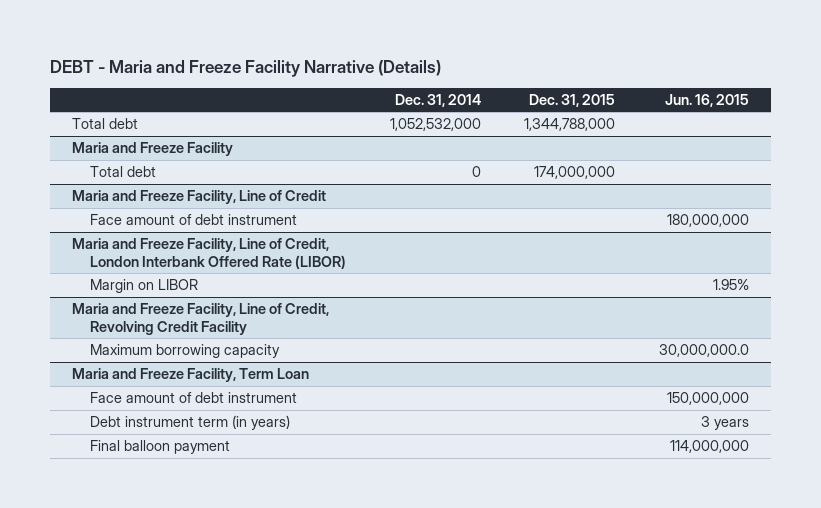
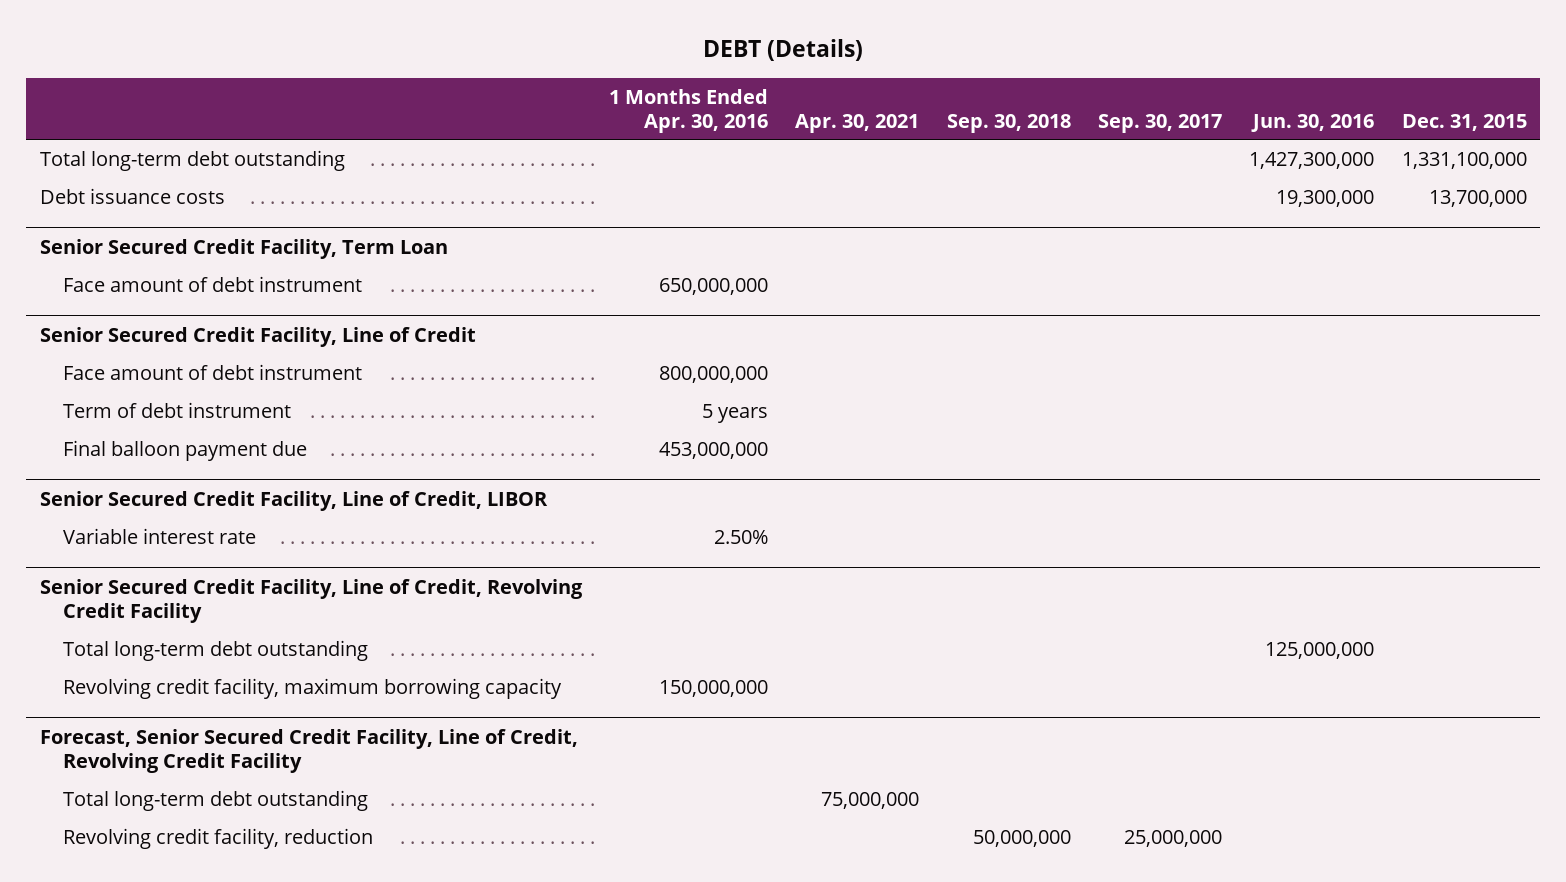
- DEBT - Maria and Freeze Facility Narrative (Details)
+ DEBT (Details)
- | Dec. 31, 2014 | Dec. 31, 2015 | Jun. 16, 2015
+ | 1 Months Ended Apr. 30, 2016 | Apr. 30, 2021 | Sep. 30, 2018 | Sep. 30, 2017 | Jun. 30, 2016 | Dec. 31, 2015
- Total debt | 1,052,532,000 | 1,344,788,000 |
- Maria and Freeze Facility
- Total debt | 0 | 174,000,000 |
- Maria and Freeze Facility, Line of Credit
- Face amount of debt instrument | | | 180,000,000
- Maria and Freeze Facility, Line of Credit, London Interbank Offered Rate (LIBOR)
- Margin on LIBOR | | | 1.95%
- Maria and Freeze Facility, Line of Credit, Revolving Credit Facility
- Maximum borrowing capacity | | | 30,000,000.0
- Maria and Freeze Facility, Term Loan
- Face amount of debt instrument | | | 150,000,000
- Debt instrument term (in years) | | | 3 years
- Final balloon payment | | | 114,000,000
+ Total long-term debt outstanding | | | | | 1,427,300,000 | 1,331,100,000
+ Debt issuance costs | | | | | 19,300,000 | 13,700,000
+ Senior Secured Credit Facility, Term Loan
+ Face amount of debt instrument | 650,000,000 | | | | |
+ Senior Secured Credit Facility, Line of Credit
+ Face amount of debt instrument | 800,000,000 | | | | |
+ Term of debt instrument | 5 years | | | | |
+ Final balloon payment due | 453,000,000 | | | | |
+ Senior Secured Credit Facility, Line of Credit, LIBOR
+ Variable interest rate | 2.50% | | | | |
+ Senior Secured Credit Facility, Line of Credit, Revolving Credit Facility
+ Total long-term debt outstanding | | | | | 125,000,000 |
+ Revolving credit facility, maximum borrowing capacity | 150,000,000 | | | | |
+ Forecast, Senior Secured Credit Facility, Line of Credit, Revolving Credit Facility
+ Total long-term debt outstanding | | 75,000,000 | | | |
+ Revolving credit facility, reduction | | | 50,000,000 | 25,000,000 | |

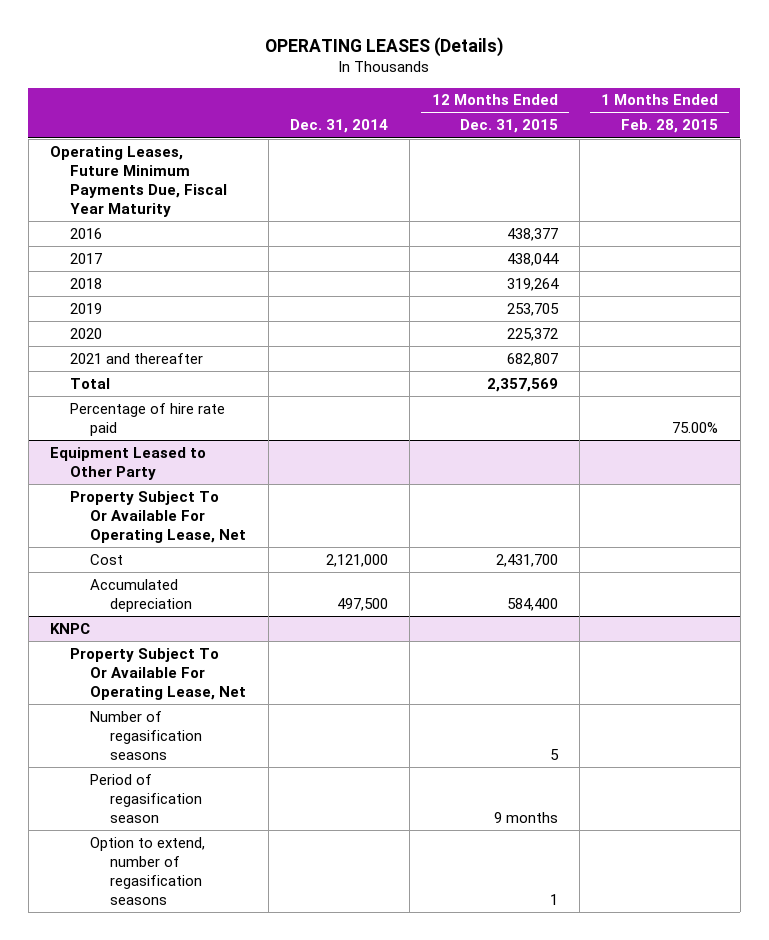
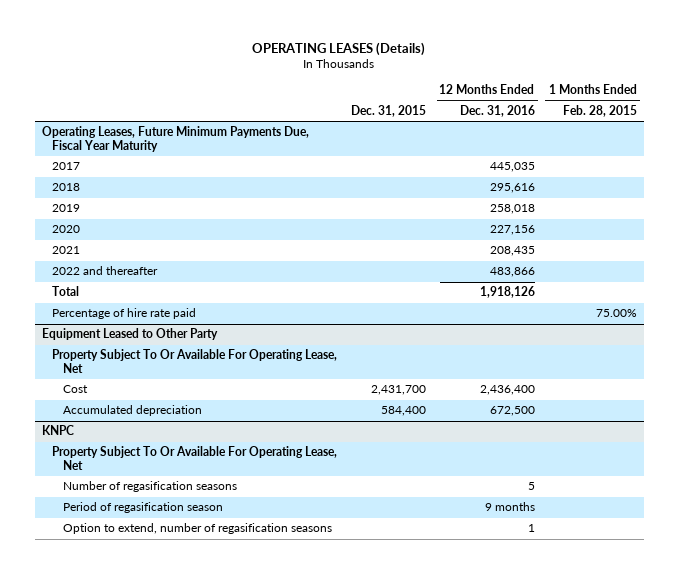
- | Dec. 31, 2014 | 12 Months Ended Dec. 31, 2015 | 1 Months Ended Feb. 28, 2015
+ | Dec. 31, 2015 | 12 Months Ended Dec. 31, 2016 | 1 Months Ended Feb. 28, 2015
- 2016 | | 438,377 |
- 2021 and thereafter | | 682,807 |
+ 2021 | | 208,435 |
+ 2022 and thereafter | | 483,866 |

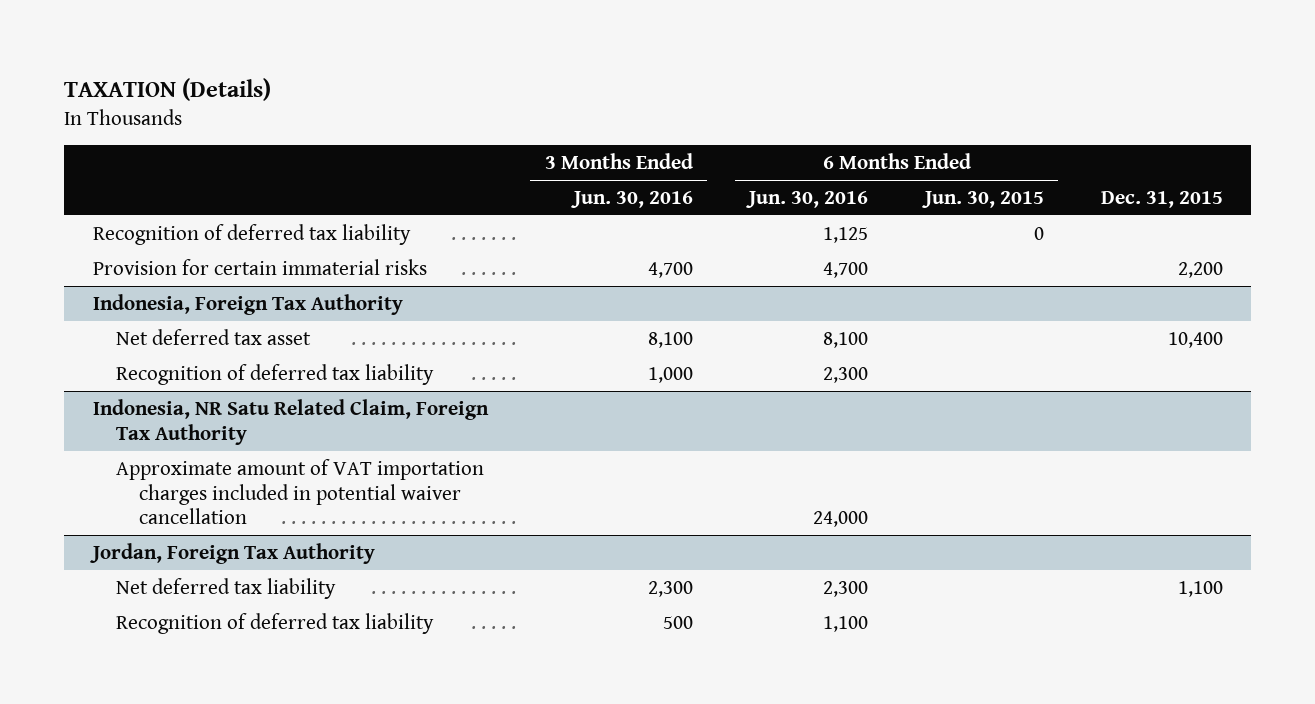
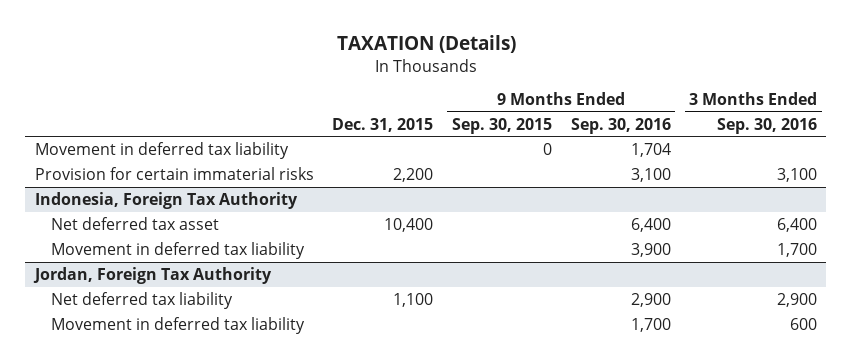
- | 3 Months Ended Jun. 30, 2016 | 6 Months Ended Jun. 30, 2016 | 6 Months Ended Jun. 30, 2015 | Dec. 31, 2015
+ | Dec. 31, 2015 | 9 Months Ended Sep. 30, 2015 | 9 Months Ended Sep. 30, 2016 | 3 Months Ended Sep. 30, 2016
- Recognition of deferred tax liability | | 1,125 | 0 |
+ Movement in deferred tax liability | | 0 | 1,704 |
@ Indonesia, Foreign Tax Authority
- Recognition of deferred tax liability | 1,000 | 2,300 | |
- Indonesia, NR Satu Related Claim, Foreign Tax Authority
- Approximate amount of VAT importation charges included in potential waiver cancellation | | 24,000 | |
@ Indonesia, Foreign Tax Authority
+ Movement in deferred tax liability | | | 3,900 | 1,700
@ Jordan, Foreign Tax Authority
- Recognition of deferred tax liability | 500 | 1,100 | |
+ Movement in deferred tax liability | | | 1,700 | 600

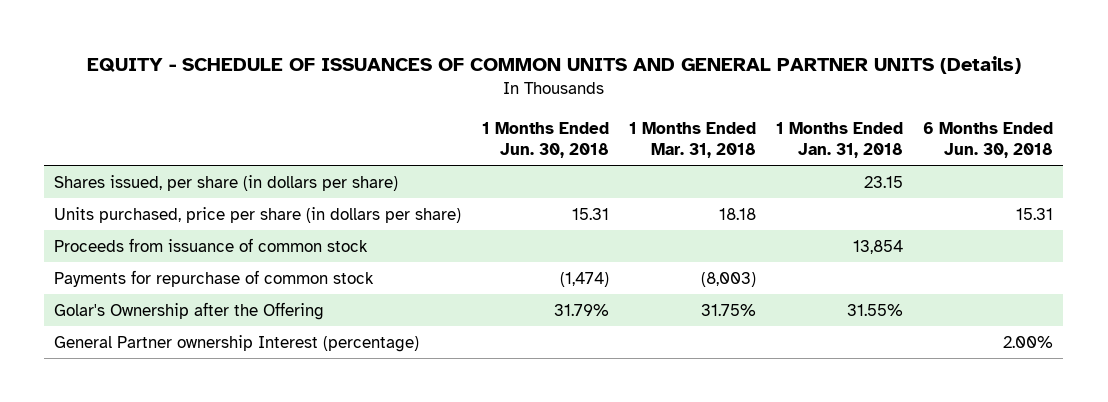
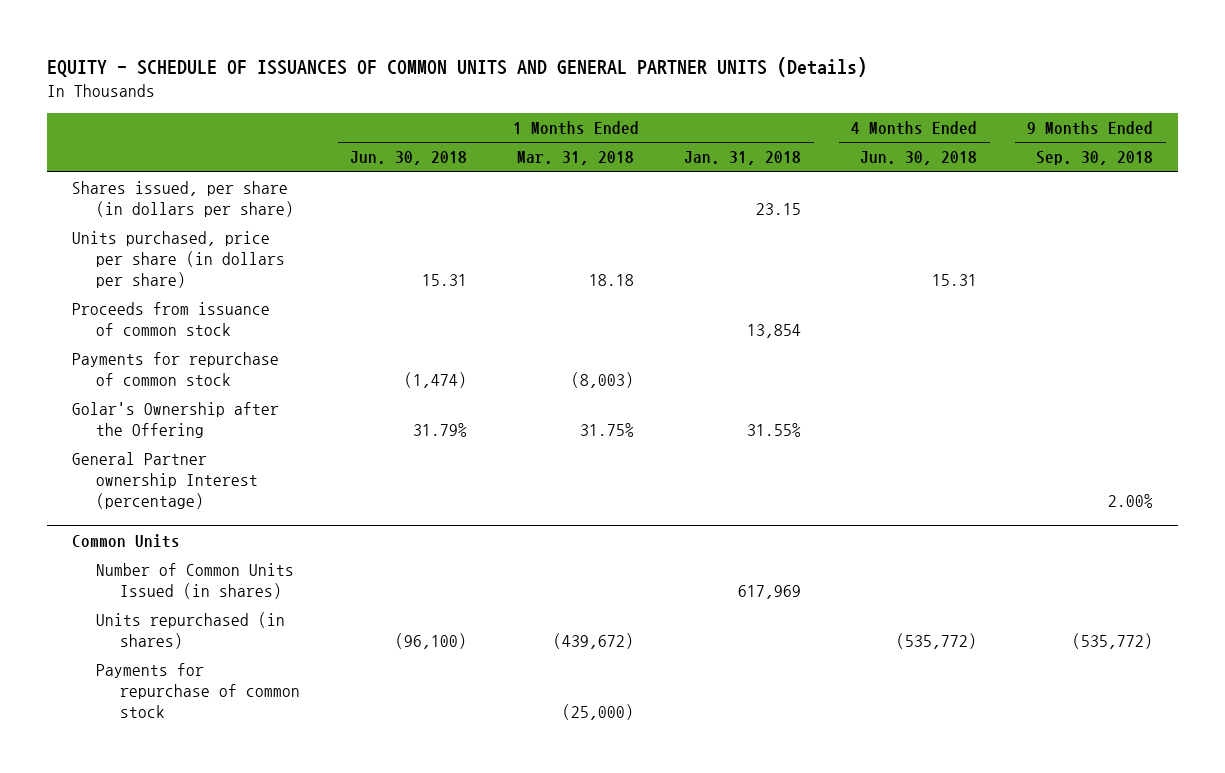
- | 1 Months Ended Jun. 30, 2018 | 1 Months Ended Mar. 31, 2018 | 1 Months Ended Jan. 31, 2018 | 6 Months Ended Jun. 30, 2018
+ | 1 Months Ended Jun. 30, 2018 | 1 Months Ended Mar. 31, 2018 | 1 Months Ended Jan. 31, 2018 | 4 Months Ended Jun. 30, 2018 | 9 Months Ended Sep. 30, 2018
+ Common Units
+ Number of Common Units Issued (in shares) | | | 617,969 | |
+ Units repurchased (in shares) | (96,100) | (439,672) | | (535,772) | (535,772)
+ Payments for repurchase of common stock | | (25,000) | | |

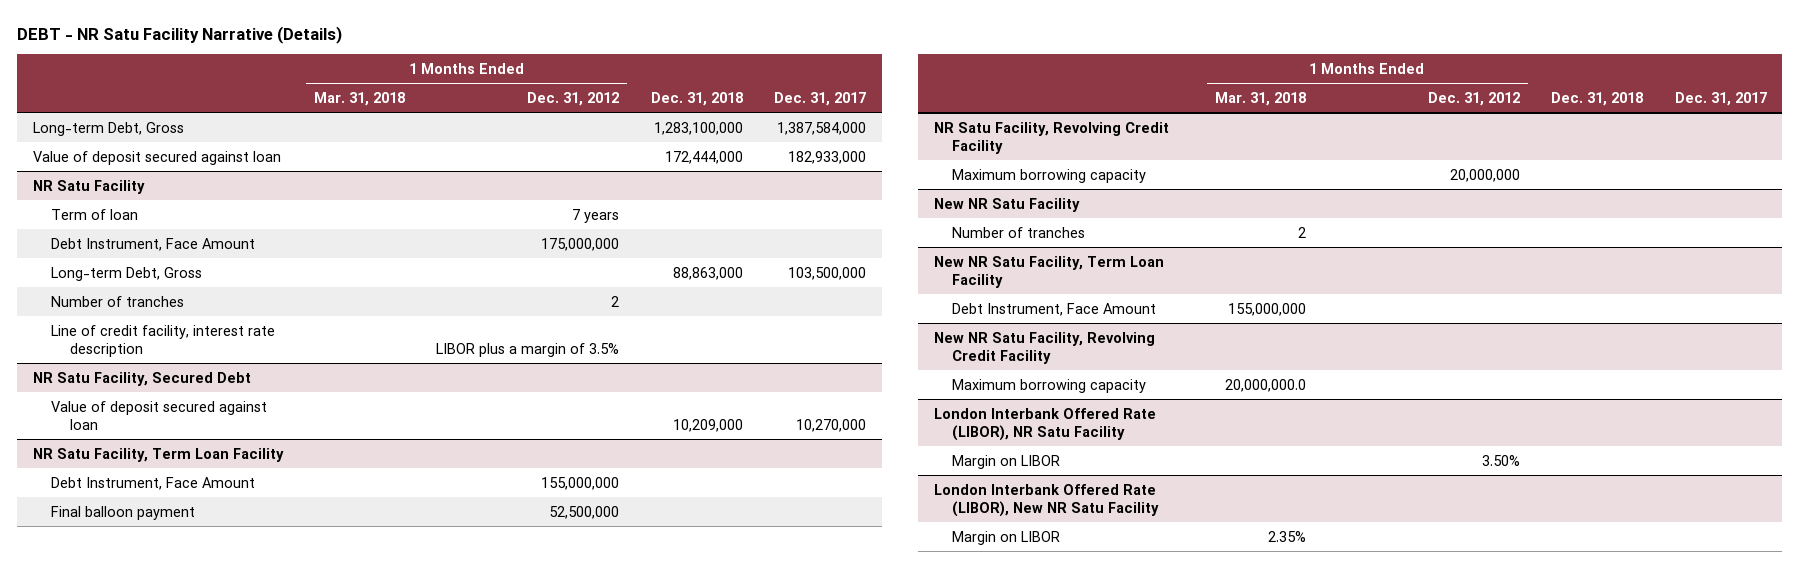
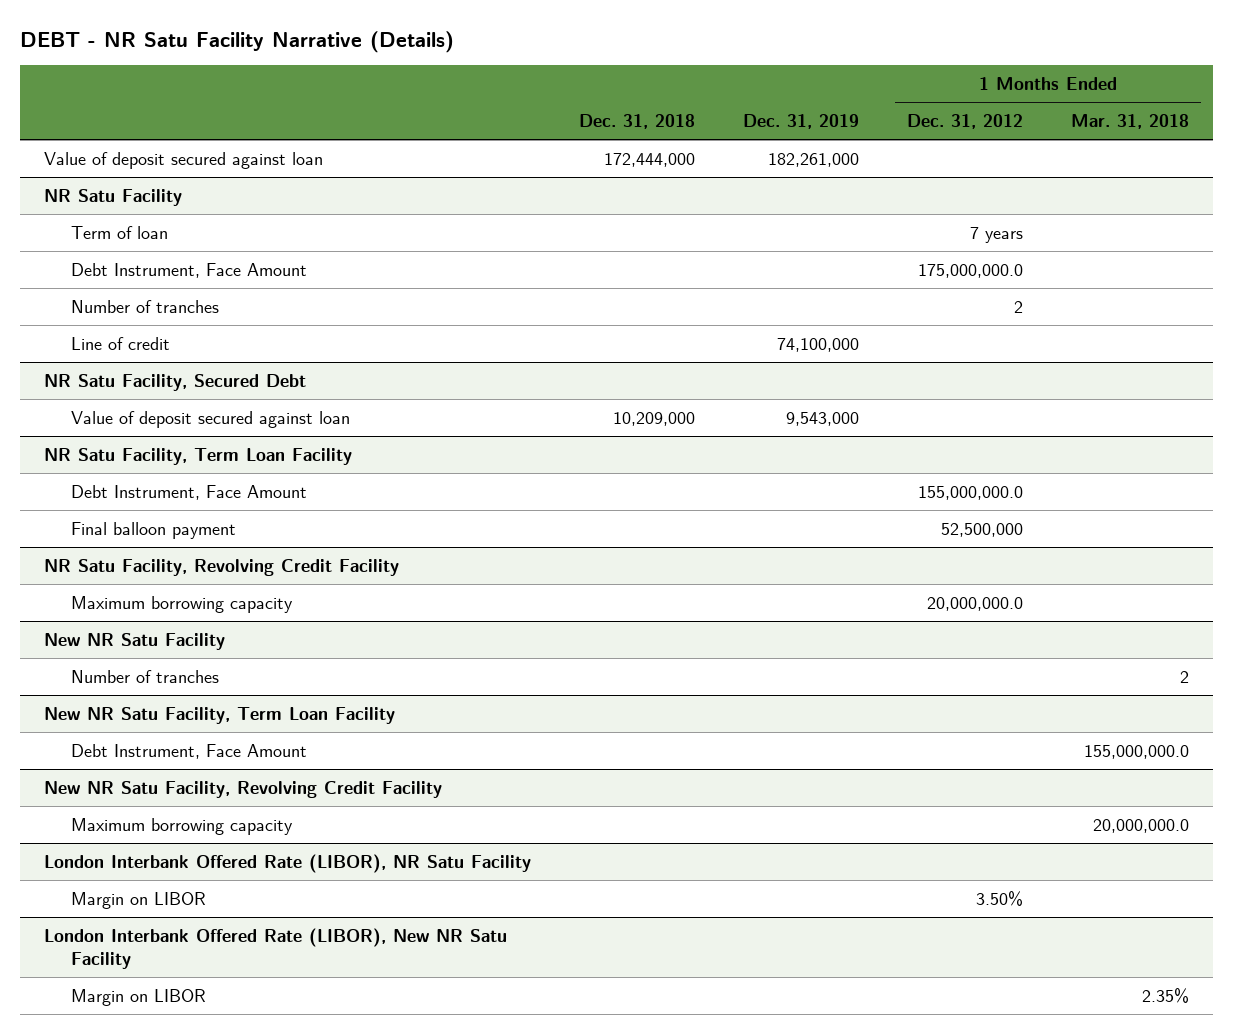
- | 1 Months Ended Mar. 31, 2018 | 1 Months Ended Dec. 31, 2012 | Dec. 31, 2018 | Dec. 31, 2017
+ | Dec. 31, 2018 | Dec. 31, 2019 | 1 Months Ended Dec. 31, 2012 | 1 Months Ended Mar. 31, 2018
- Long-term Debt, Gross | | | 1,283,100,000 | 1,387,584,000
@ NR Satu Facility
- Debt Instrument, Face Amount | | 175,000,000 | |
- Long-term Debt, Gross | | | 88,863,000 | 103,500,000
+ Debt Instrument, Face Amount | | | 175,000,000.0 |
- Line of credit facility, interest rate description | | LIBOR plus a margin of 3.5% | |
+ Line of credit | | 74,100,000 | |
@ NR Satu Facility, Term Loan Facility
- Debt Instrument, Face Amount | | 155,000,000 | |
+ Debt Instrument, Face Amount | | | 155,000,000.0 |
@ NR Satu Facility, Revolving Credit Facility
- Maximum borrowing capacity | | 20,000,000 | |
+ Maximum borrowing capacity | | | 20,000,000.0 |
@ New NR Satu Facility, Term Loan Facility
- Debt Instrument, Face Amount | 155,000,000 | | |
+ Debt Instrument, Face Amount | | | | 155,000,000.0

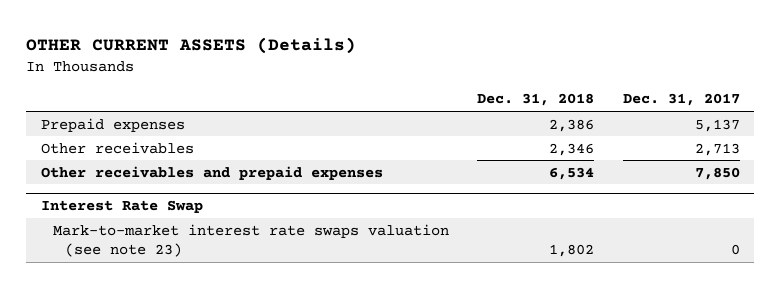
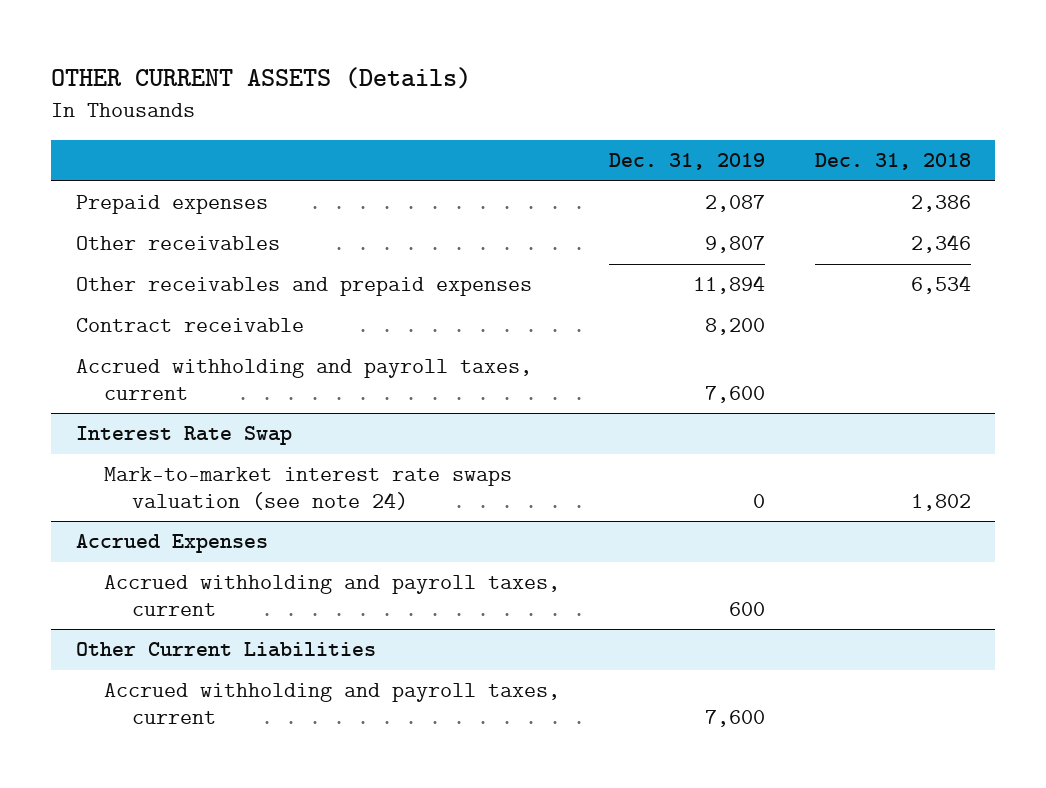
- | Dec. 31, 2018 | Dec. 31, 2017
+ | Dec. 31, 2019 | Dec. 31, 2018
+ Contract receivable | 8,200 |
+ Accrued withholding and payroll taxes, current | 7,600 |
@ Interest Rate Swap
- Mark-to-market interest rate swaps valuation (see note 23) | 1,802 | 0
+ Mark-to-market interest rate swaps valuation (see note 24) | 0 | 1,802
+ Accrued Expenses
+ Accrued withholding and payroll taxes, current | 600 |
+ Other Current Liabilities
+ Accrued withholding and payroll taxes, current | 7,600 |

